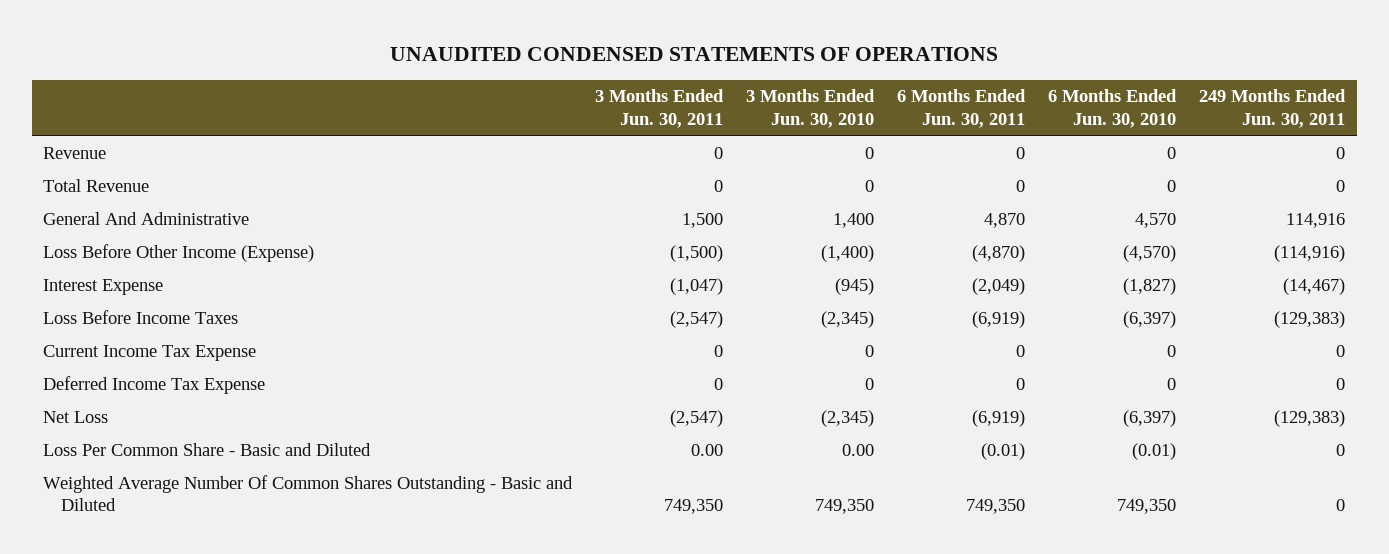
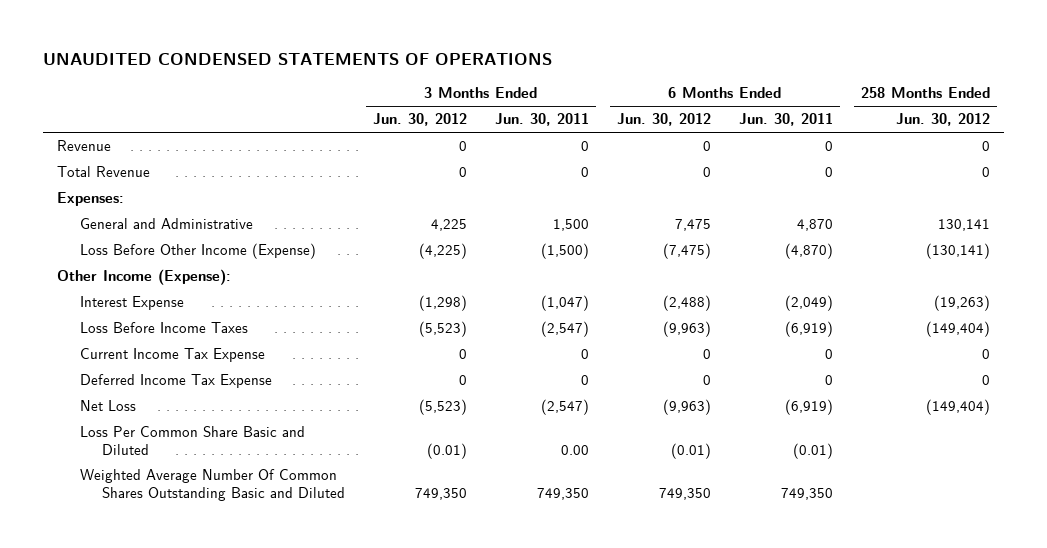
- | 3 Months Ended Jun. 30, 2011 | 3 Months Ended Jun. 30, 2010 | 6 Months Ended Jun. 30, 2011 | 6 Months Ended Jun. 30, 2010 | 249 Months Ended Jun. 30, 2011
+ | 3 Months Ended Jun. 30, 2012 | 3 Months Ended Jun. 30, 2011 | 6 Months Ended Jun. 30, 2012 | 6 Months Ended Jun. 30, 2011 | 258 Months Ended Jun. 30, 2012
- General And Administrative | 1,500 | 1,400 | 4,870 | 4,570 | 114,916
+ Expenses:
+ General and Administrative | 4,225 | 1,500 | 7,475 | 4,870 | 130,141
+ Other Income (Expense):
- Loss Per Common Share - Basic and Diluted | 0.00 | 0.00 | (0.01) | (0.01) | 0
- Weighted Average Number Of Common Shares Outstanding - Basic and Diluted | 749,350 | 749,350 | 749,350 | 749,350 | 0
+ Loss Per Common Share Basic and Diluted | (0.01) | 0.00 | (0.01) | (0.01) |
+ Weighted Average Number Of Common Shares Outstanding Basic and Diluted | 749,350 | 749,350 | 749,350 | 749,350 |

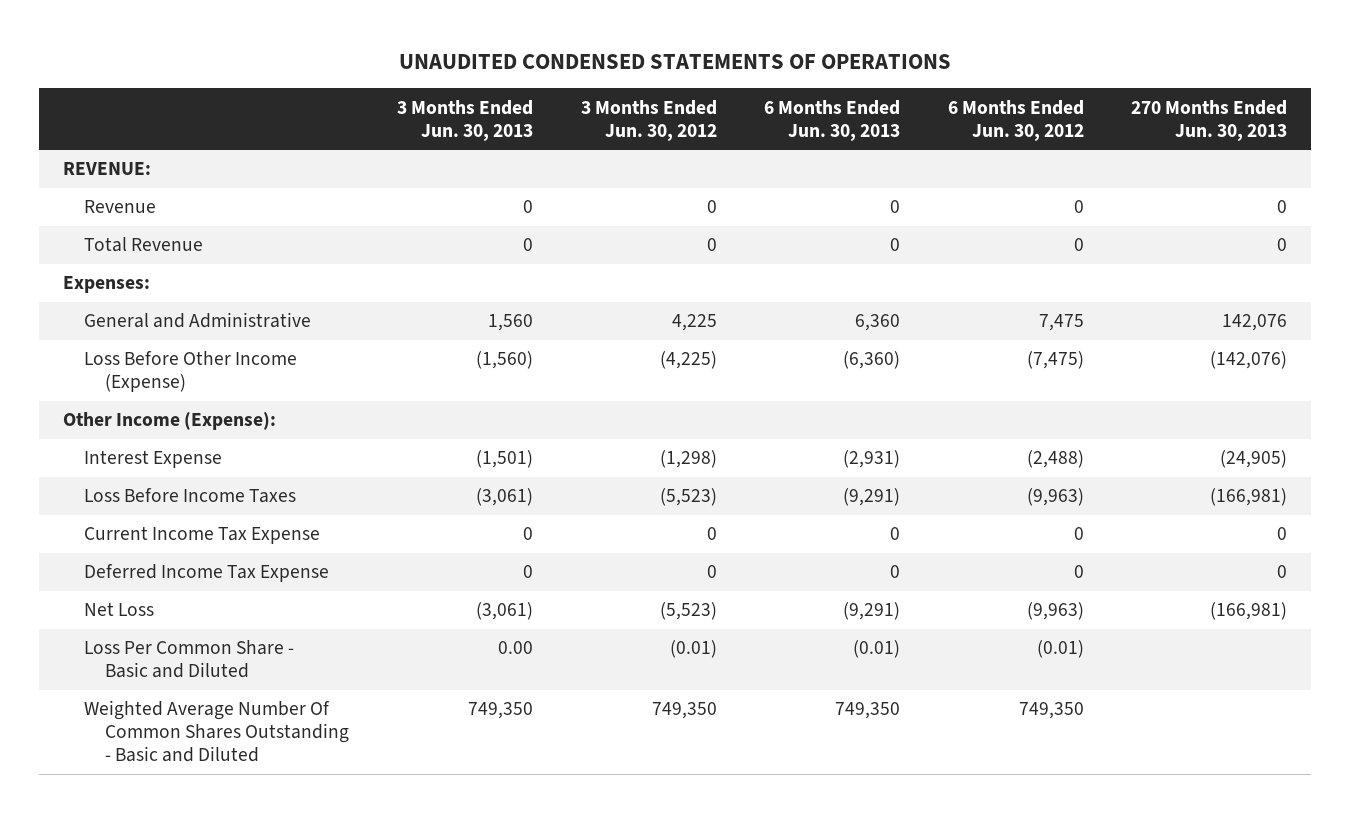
- | 3 Months Ended Jun. 30, 2012 | 3 Months Ended Jun. 30, 2011 | 6 Months Ended Jun. 30, 2012 | 6 Months Ended Jun. 30, 2011 | 258 Months Ended Jun. 30, 2012
+ | 3 Months Ended Jun. 30, 2013 | 3 Months Ended Jun. 30, 2012 | 6 Months Ended Jun. 30, 2013 | 6 Months Ended Jun. 30, 2012 | 270 Months Ended Jun. 30, 2013
+ REVENUE:
- Loss Per Common Share Basic and Diluted | (0.01) | 0.00 | (0.01) | (0.01) |
- Weighted Average Number Of Common Shares Outstanding Basic and Diluted | 749,350 | 749,350 | 749,350 | 749,350 |
+ Loss Per Common Share - Basic and Diluted | 0.00 | (0.01) | (0.01) | (0.01) |
+ Weighted Average Number Of Common Shares Outstanding - Basic and Diluted | 749,350 | 749,350 | 749,350 | 749,350 |

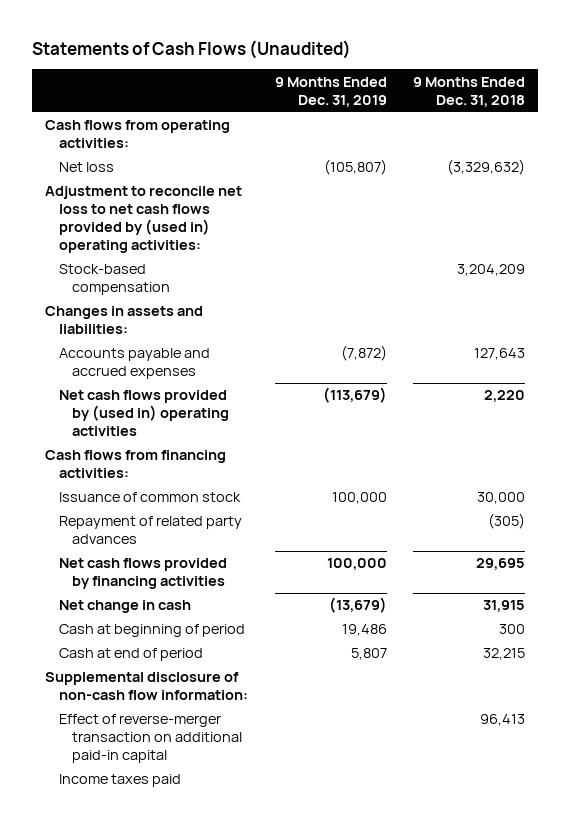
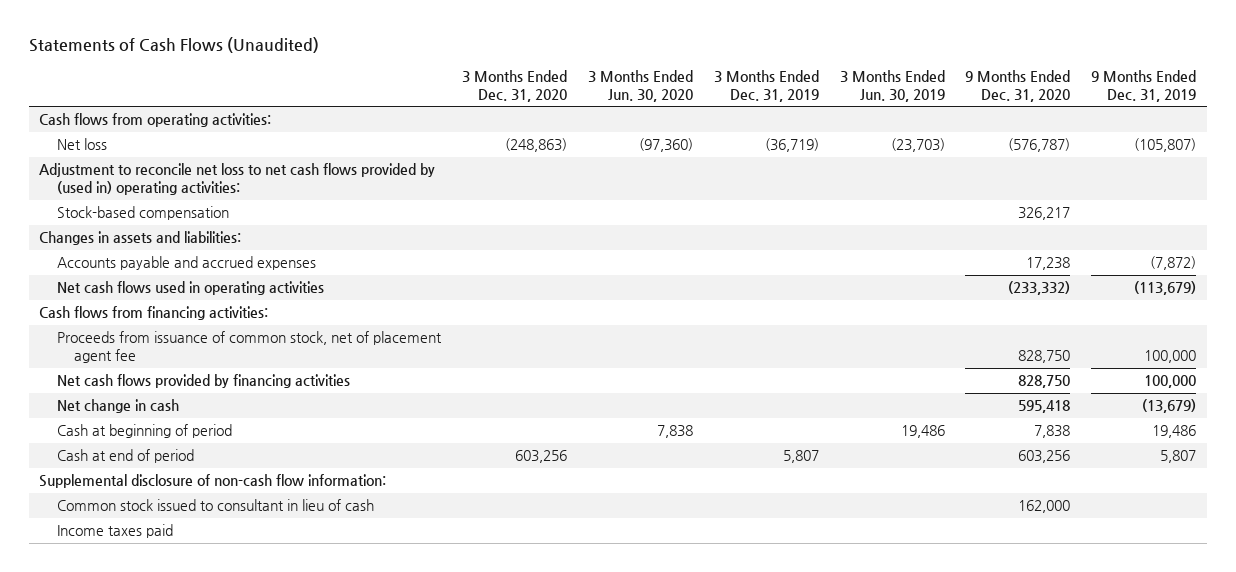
- | 9 Months Ended Dec. 31, 2019 | 9 Months Ended Dec. 31, 2018
+ | 3 Months Ended Dec. 31, 2020 | 3 Months Ended Jun. 30, 2020 | 3 Months Ended Dec. 31, 2019 | 3 Months Ended Jun. 30, 2019 | 9 Months Ended Dec. 31, 2020 | 9 Months Ended Dec. 31, 2019
- Net cash flows provided by (used in) operating activities | (113,679) | 2,220
+ Net cash flows used in operating activities | | | | | (233,332) | (113,679)
- Issuance of common stock | 100,000 | 30,000
- Repayment of related party advances | | (305)
+ Proceeds from issuance of common stock, net of placement agent fee | | | | | 828,750 | 100,000
- Effect of reverse-merger transaction on additional paid-in capital | | 96,413
+ Common stock issued to consultant in lieu of cash | | | | | 162,000 |

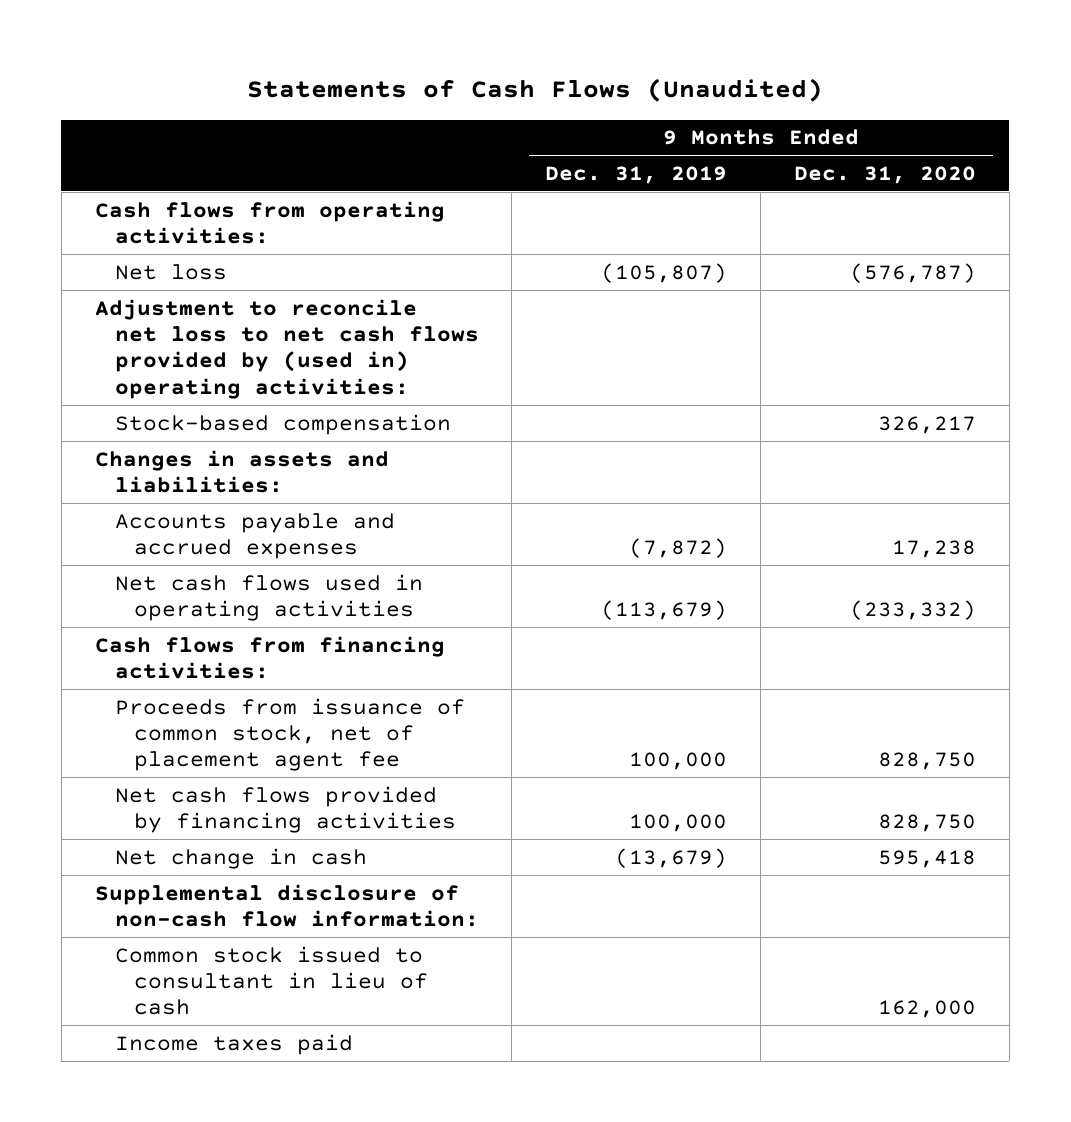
- | 3 Months Ended Dec. 31, 2020 | 3 Months Ended Jun. 30, 2020 | 3 Months Ended Dec. 31, 2019 | 3 Months Ended Jun. 30, 2019 | 9 Months Ended Dec. 31, 2020 | 9 Months Ended Dec. 31, 2019
+ | 9 Months Ended Dec. 31, 2019 | 9 Months Ended Dec. 31, 2020
- Cash at beginning of period | | 7,838 | | 19,486 | 7,838 | 19,486
- Cash at end of period | 603,256 | | 5,807 | | 603,256 | 5,807

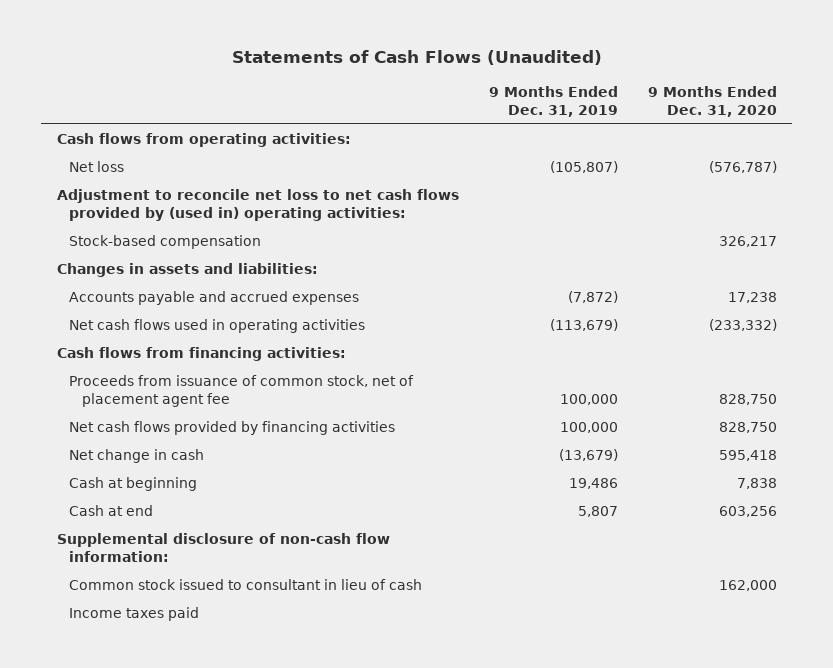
+ Cash at beginning | 19,486 | 7,838
+ Cash at end | 5,807 | 603,256

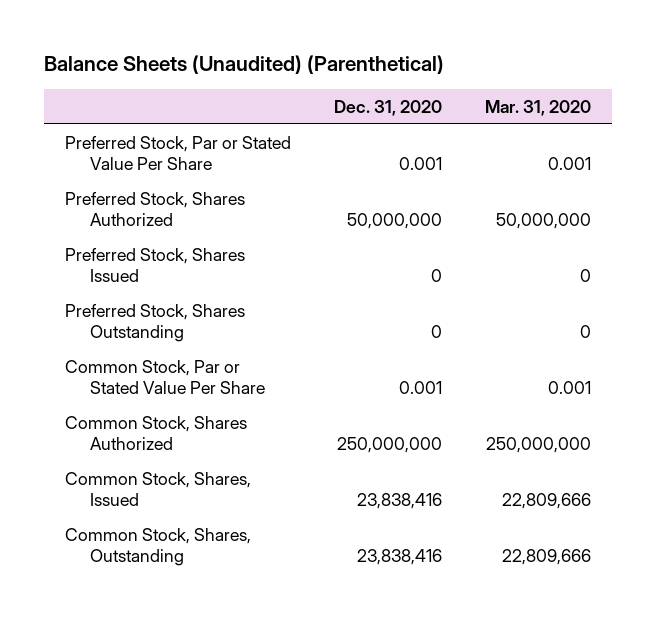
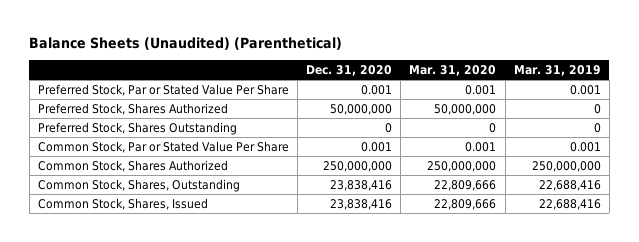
- | Dec. 31, 2020 | Mar. 31, 2020
+ | Dec. 31, 2020 | Mar. 31, 2020 | Mar. 31, 2019
- Preferred Stock, Shares Issued | 0 | 0
moved down: Common Stock, Shares, Issued | 23,838,416 | 22,809,666 | 22,688,416

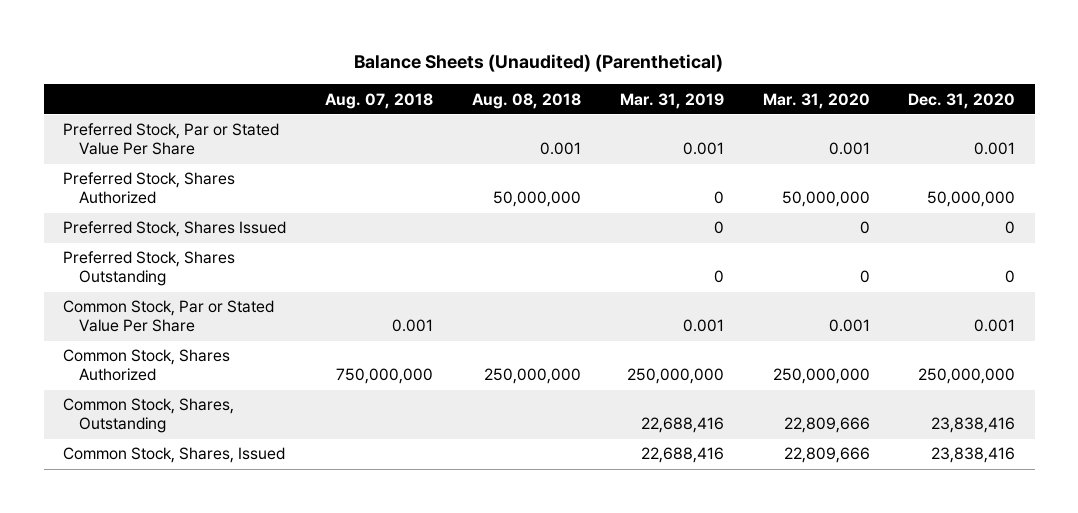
- | Dec. 31, 2020 | Mar. 31, 2020 | Mar. 31, 2019
+ | Aug. 07, 2018 | Aug. 08, 2018 | Mar. 31, 2019 | Mar. 31, 2020 | Dec. 31, 2020
+ Preferred Stock, Shares Issued | | | 0 | 0 | 0

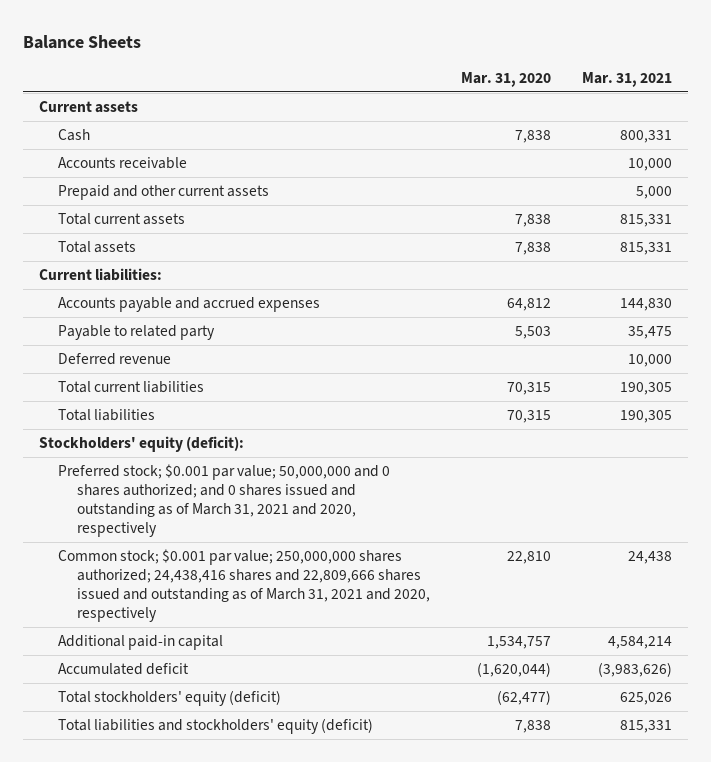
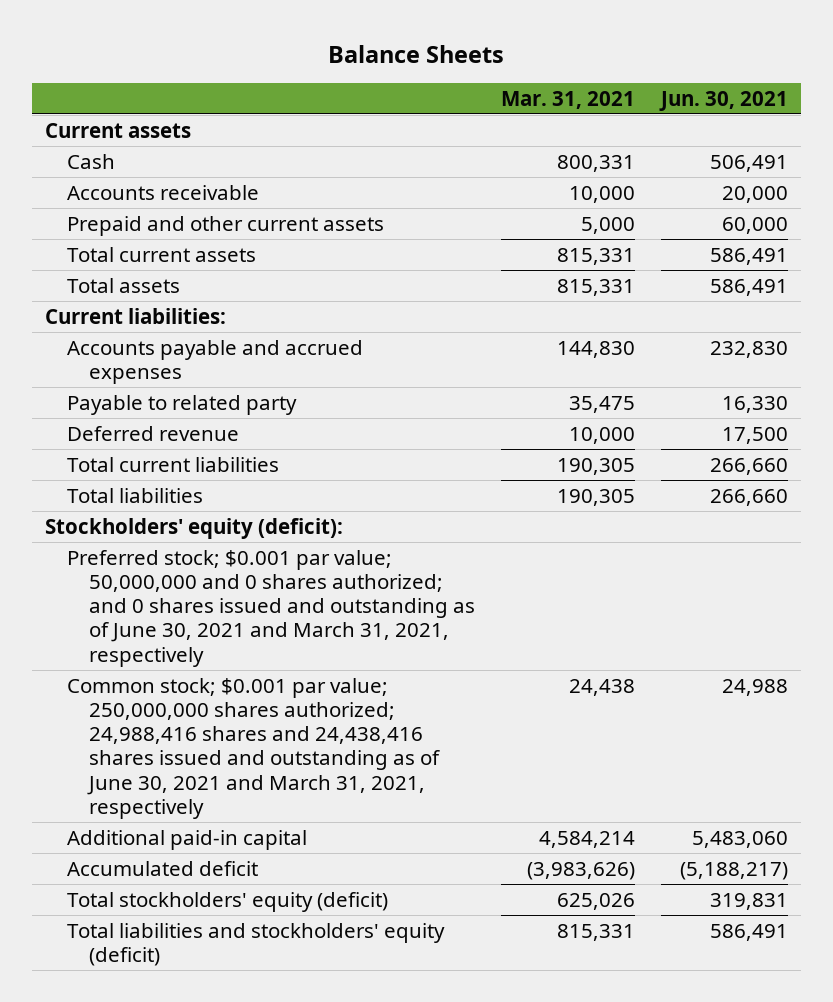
- | Mar. 31, 2020 | Mar. 31, 2021
+ | Mar. 31, 2021 | Jun. 30, 2021
- Preferred stock; $0.001 par value; 50,000,000 and 0 shares authorized; and 0 shares issued and outstanding as of March 31, 2021 and 2020, respectively
- Common stock; $0.001 par value; 250,000,000 shares authorized; 24,438,416 shares and 22,809,666 shares issued and outstanding as of March 31, 2021 and 2020, respectively | 22,810 | 24,438
+ Preferred stock; $0.001 par value; 50,000,000 and 0 shares authorized; and 0 shares issued and outstanding as of June 30, 2021 and March 31, 2021, respectively
+ Common stock; $0.001 par value; 250,000,000 shares authorized; 24,988,416 shares and 24,438,416 shares issued and outstanding as of June 30, 2021 and March 31, 2021, respectively | 24,438 | 24,988

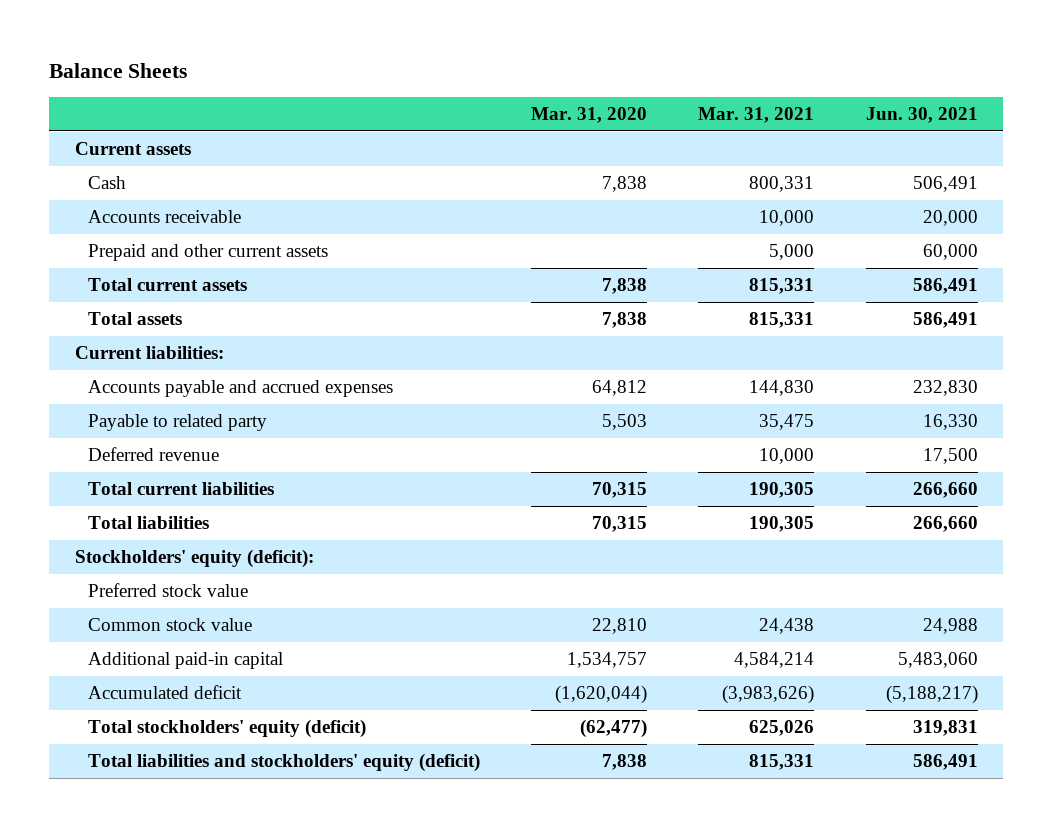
- | Mar. 31, 2021 | Jun. 30, 2021
+ | Mar. 31, 2020 | Mar. 31, 2021 | Jun. 30, 2021
- Preferred stock; $0.001 par value; 50,000,000 and 0 shares authorized; and 0 shares issued and outstanding as of June 30, 2021 and March 31, 2021, respectively
- Common stock; $0.001 par value; 250,000,000 shares authorized; 24,988,416 shares and 24,438,416 shares issued and outstanding as of June 30, 2021 and March 31, 2021, respectively | 24,438 | 24,988
+ Preferred stock value
+ Common stock value | 22,810 | 24,438 | 24,988

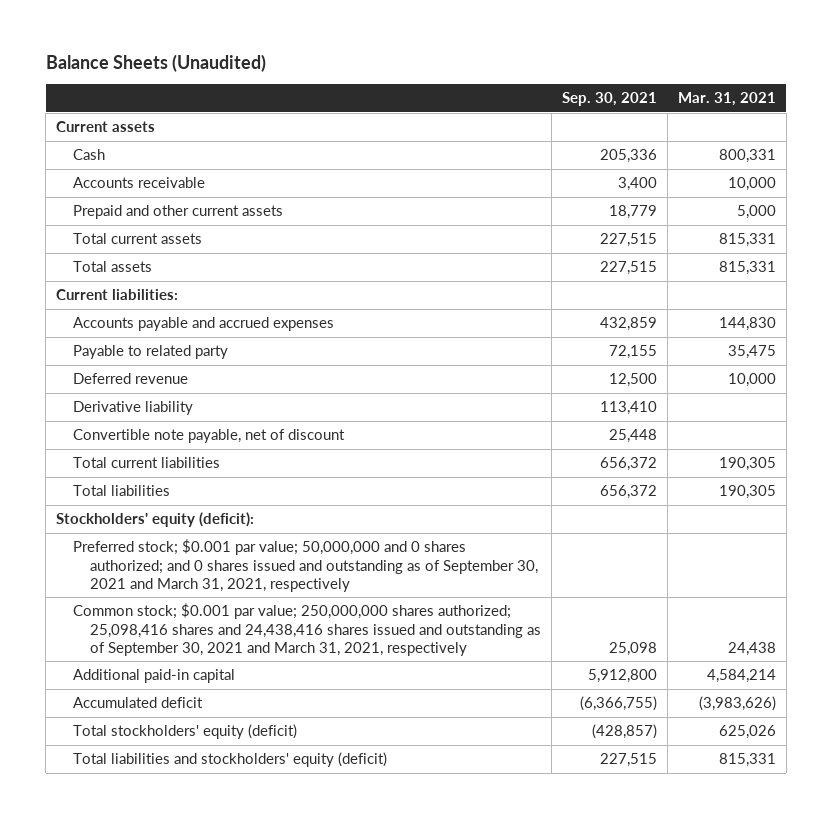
- Balance Sheets
+ Balance Sheets (Unaudited)
- | Mar. 31, 2020 | Mar. 31, 2021 | Jun. 30, 2021
+ | Sep. 30, 2021 | Mar. 31, 2021
+ Derivative liability | 113,410 |
+ Convertible note payable, net of discount | 25,448 |
- Preferred stock value
- Common stock value | 22,810 | 24,438 | 24,988
+ Preferred stock; $0.001 par value; 50,000,000 and 0 shares authorized; and 0 shares issued and outstanding as of September 30, 2021 and March 31, 2021, respectively
+ Common stock; $0.001 par value; 250,000,000 shares authorized; 25,098,416 shares and 24,438,416 shares issued and outstanding as of September 30, 2021 and March 31, 2021, respectively | 25,098 | 24,438

